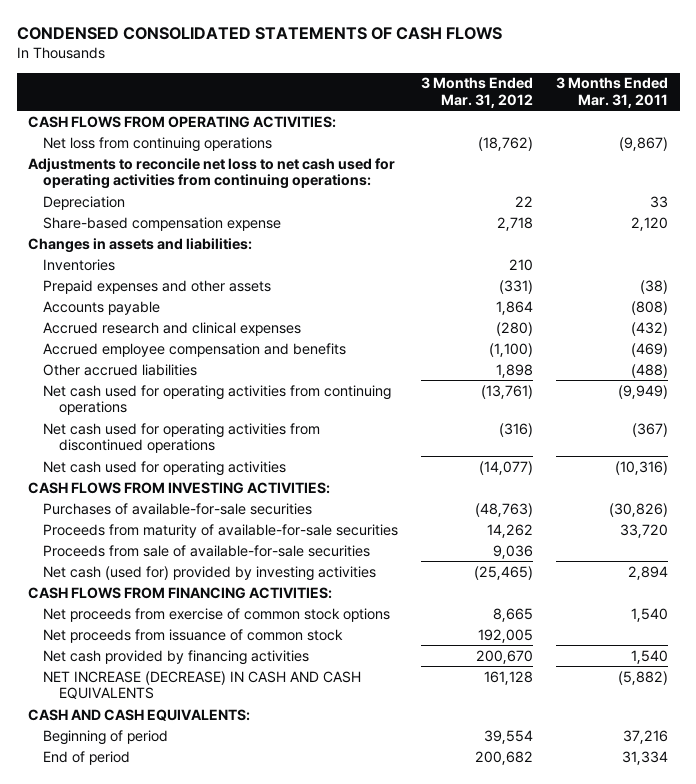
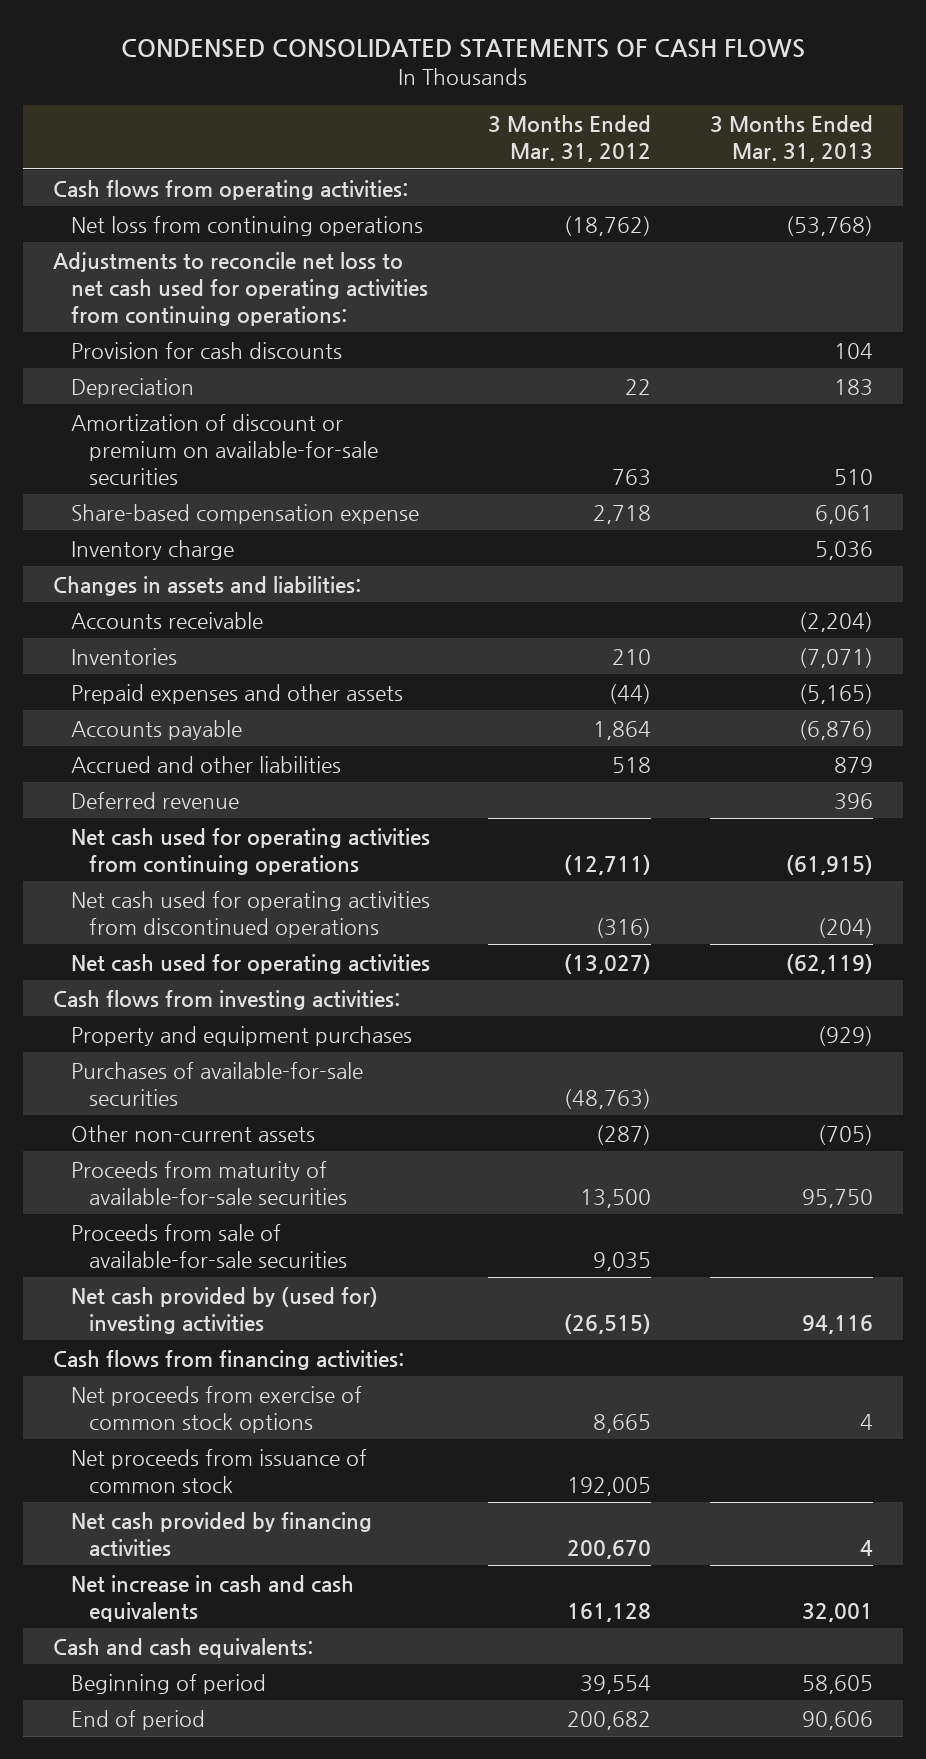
- | 3 Months Ended Mar. 31, 2012 | 3 Months Ended Mar. 31, 2011
+ | 3 Months Ended Mar. 31, 2012 | 3 Months Ended Mar. 31, 2013
- CASH FLOWS FROM OPERATING ACTIVITIES:
+ Cash flows from operating activities:
+ Provision for cash discounts | | 104
+ Amortization of discount or premium on available-for-sale securities | 763 | 510
+ Inventory charge | | 5,036
+ Accounts receivable | | (2,204)
- Prepaid expenses and other assets | (331) | (38)
+ Prepaid expenses and other assets | (44) | (5,165)
- Accrued research and clinical expenses | (280) | (432)
- Accrued employee compensation and benefits | (1,100) | (469)
- Other accrued liabilities | 1,898 | (488)
- Net cash used for operating activities from continuing operations | (13,761) | (9,949)
+ Accrued and other liabilities | 518 | 879
+ Deferred revenue | | 396
+ Net cash used for operating activities from continuing operations | (12,711) | (61,915)
- Net cash used for operating activities | (14,077) | (10,316)
- CASH FLOWS FROM INVESTING ACTIVITIES:
+ Net cash used for operating activities | (13,027) | (62,119)
+ Cash flows from investing activities:
+ Property and equipment purchases | | (929)
- Proceeds from maturity of available-for-sale securities | 14,262 | 33,720
- Proceeds from sale of available-for-sale securities | 9,036 |
- Net cash (used for) provided by investing activities | (25,465) | 2,894
- CASH FLOWS FROM FINANCING ACTIVITIES:
+ Other non-current assets | (287) | (705)
+ Proceeds from maturity of available-for-sale securities | 13,500 | 95,750
+ Proceeds from sale of available-for-sale securities | 9,035 |
+ Net cash provided by (used for) investing activities | (26,515) | 94,116
+ Cash flows from financing activities:
- NET INCREASE (DECREASE) IN CASH AND CASH EQUIVALENTS | 161,128 | (5,882)
- CASH AND CASH EQUIVALENTS:
+ Net increase in cash and cash equivalents | 161,128 | 32,001
+ Cash and cash equivalents:

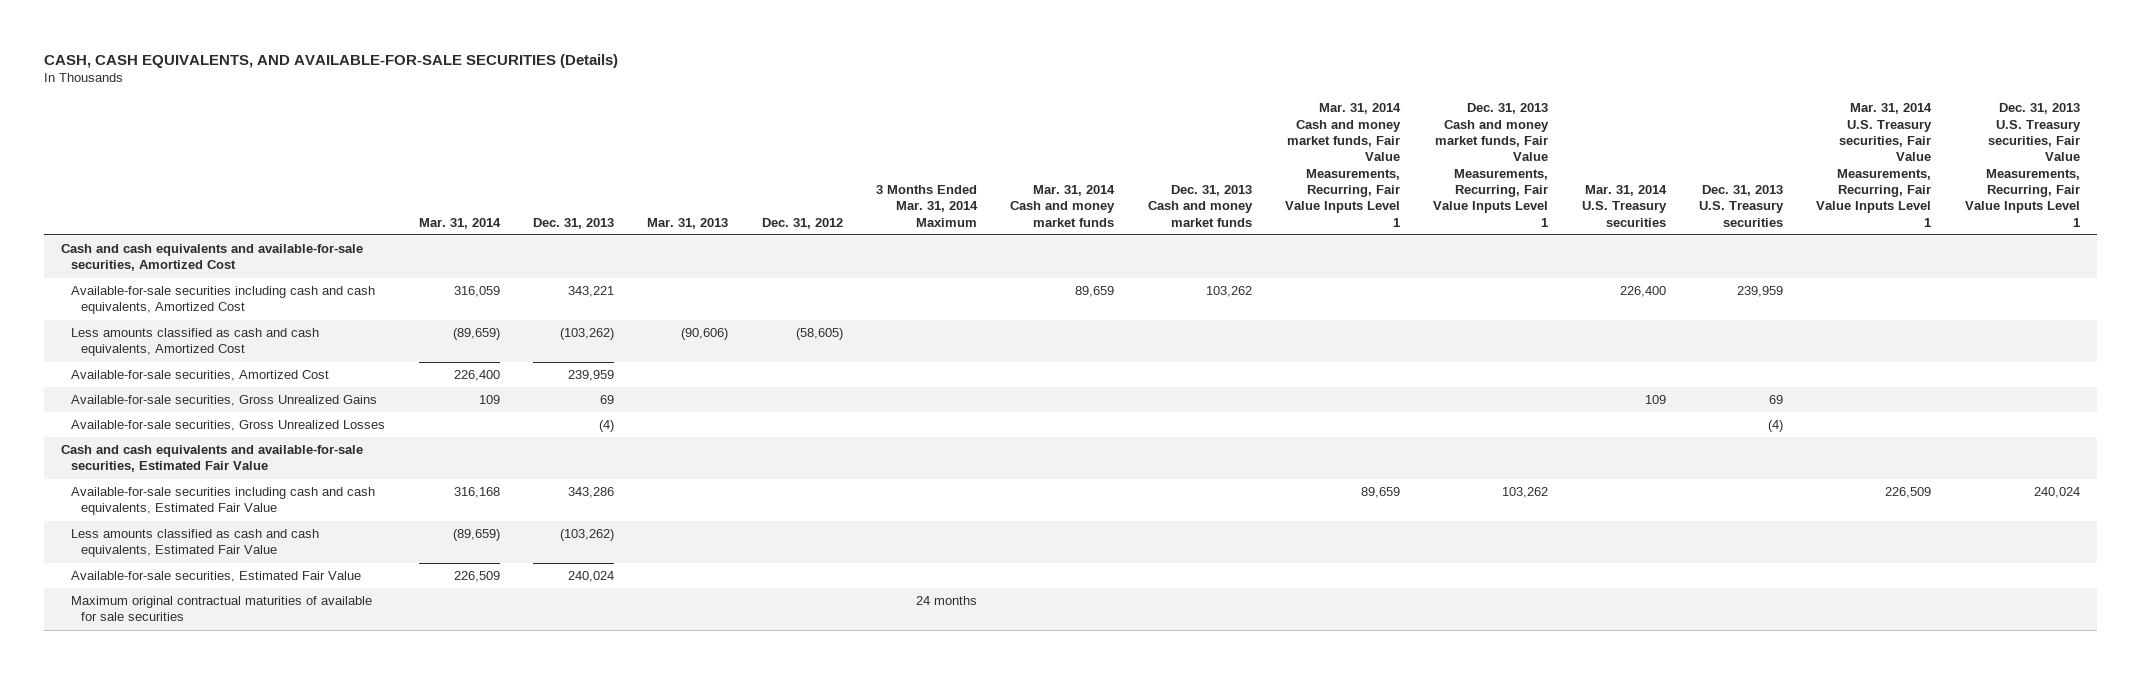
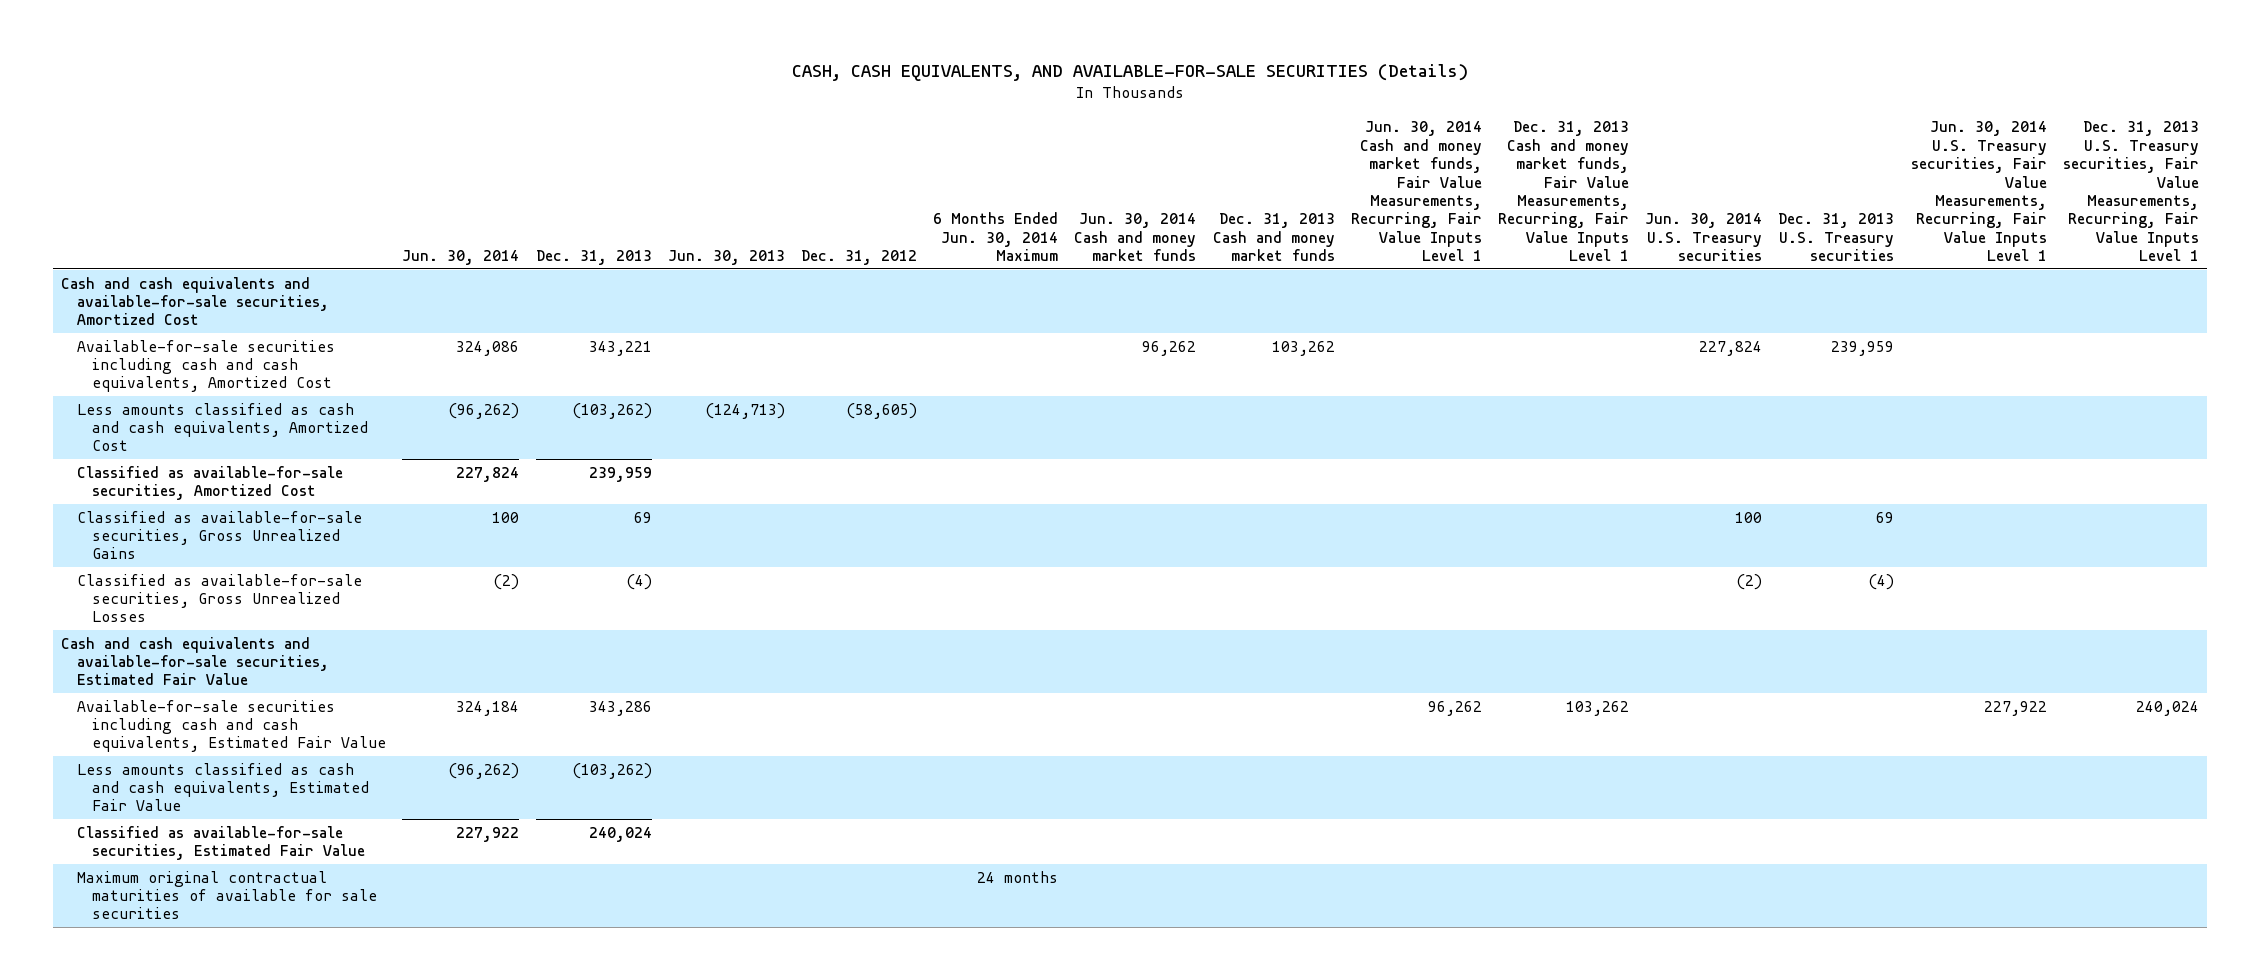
- | Mar. 31, 2014 | Dec. 31, 2013 | Mar. 31, 2013 | Dec. 31, 2012 | 3 Months Ended Mar. 31, 2014 Maximum | Mar. 31, 2014 Cash and money market funds | Dec. 31, 2013 Cash and money market funds | Mar. 31, 2014 Cash and money market funds, Fair Value Measurements, Recurring, Fair Value Inputs Level 1 | Dec. 31, 2013 Cash and money market funds, Fair Value Measurements, Recurring, Fair Value Inputs Level 1 | Mar. 31, 2014 U.S. Treasury securities | Dec. 31, 2013 U.S. Treasury securities | Mar. 31, 2014 U.S. Treasury securities, Fair Value Measurements, Recurring, Fair Value Inputs Level 1 | Dec. 31, 2013 U.S. Treasury securities, Fair Value Measurements, Recurring, Fair Value Inputs Level 1
+ | Jun. 30, 2014 | Dec. 31, 2013 | Jun. 30, 2013 | Dec. 31, 2012 | 6 Months Ended Jun. 30, 2014 Maximum | Jun. 30, 2014 Cash and money market funds | Dec. 31, 2013 Cash and money market funds | Jun. 30, 2014 Cash and money market funds, Fair Value Measurements, Recurring, Fair Value Inputs Level 1 | Dec. 31, 2013 Cash and money market funds, Fair Value Measurements, Recurring, Fair Value Inputs Level 1 | Jun. 30, 2014 U.S. Treasury securities | Dec. 31, 2013 U.S. Treasury securities | Jun. 30, 2014 U.S. Treasury securities, Fair Value Measurements, Recurring, Fair Value Inputs Level 1 | Dec. 31, 2013 U.S. Treasury securities, Fair Value Measurements, Recurring, Fair Value Inputs Level 1
- Available-for-sale securities, Amortized Cost | 226,400 | 239,959 | | | | | | | | | | |
- Available-for-sale securities, Gross Unrealized Gains | 109 | 69 | | | | | | | | 109 | 69 | |
- Available-for-sale securities, Gross Unrealized Losses | | (4) | | | | | | | | | (4) | |
+ Classified as available-for-sale securities, Amortized Cost | 227,824 | 239,959 | | | | | | | | | | |
+ Classified as available-for-sale securities, Gross Unrealized Gains | 100 | 69 | | | | | | | | 100 | 69 | |
+ Classified as available-for-sale securities, Gross Unrealized Losses | (2) | (4) | | | | | | | | (2) | (4) | |
- Available-for-sale securities, Estimated Fair Value | 226,509 | 240,024 | | | | | | | | | | |
+ Classified as available-for-sale securities, Estimated Fair Value | 227,922 | 240,024 | | | | | | | | | | |

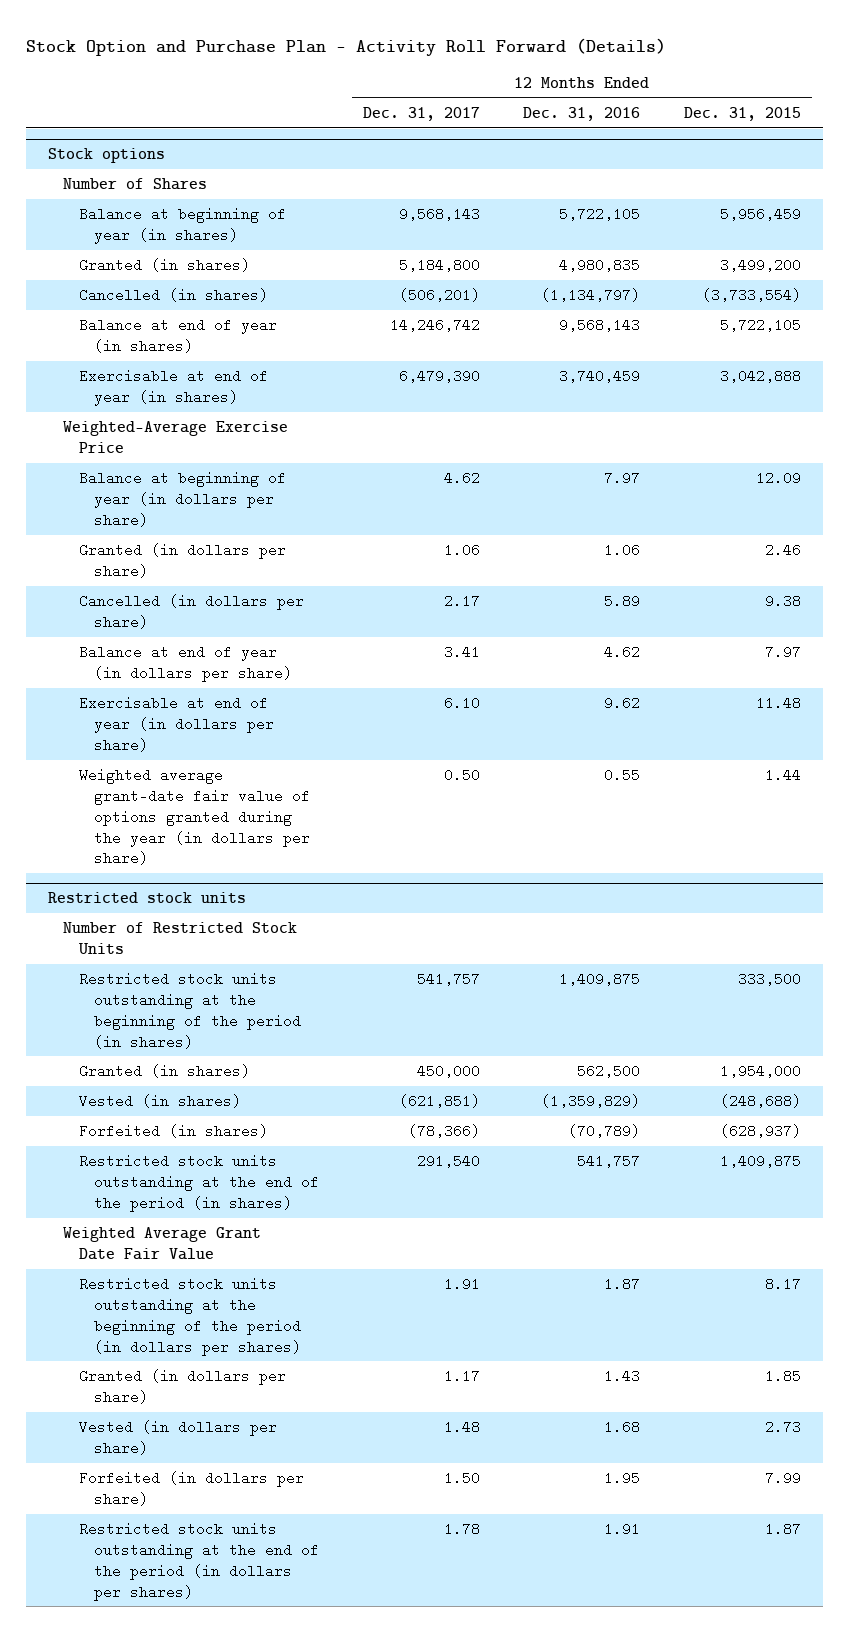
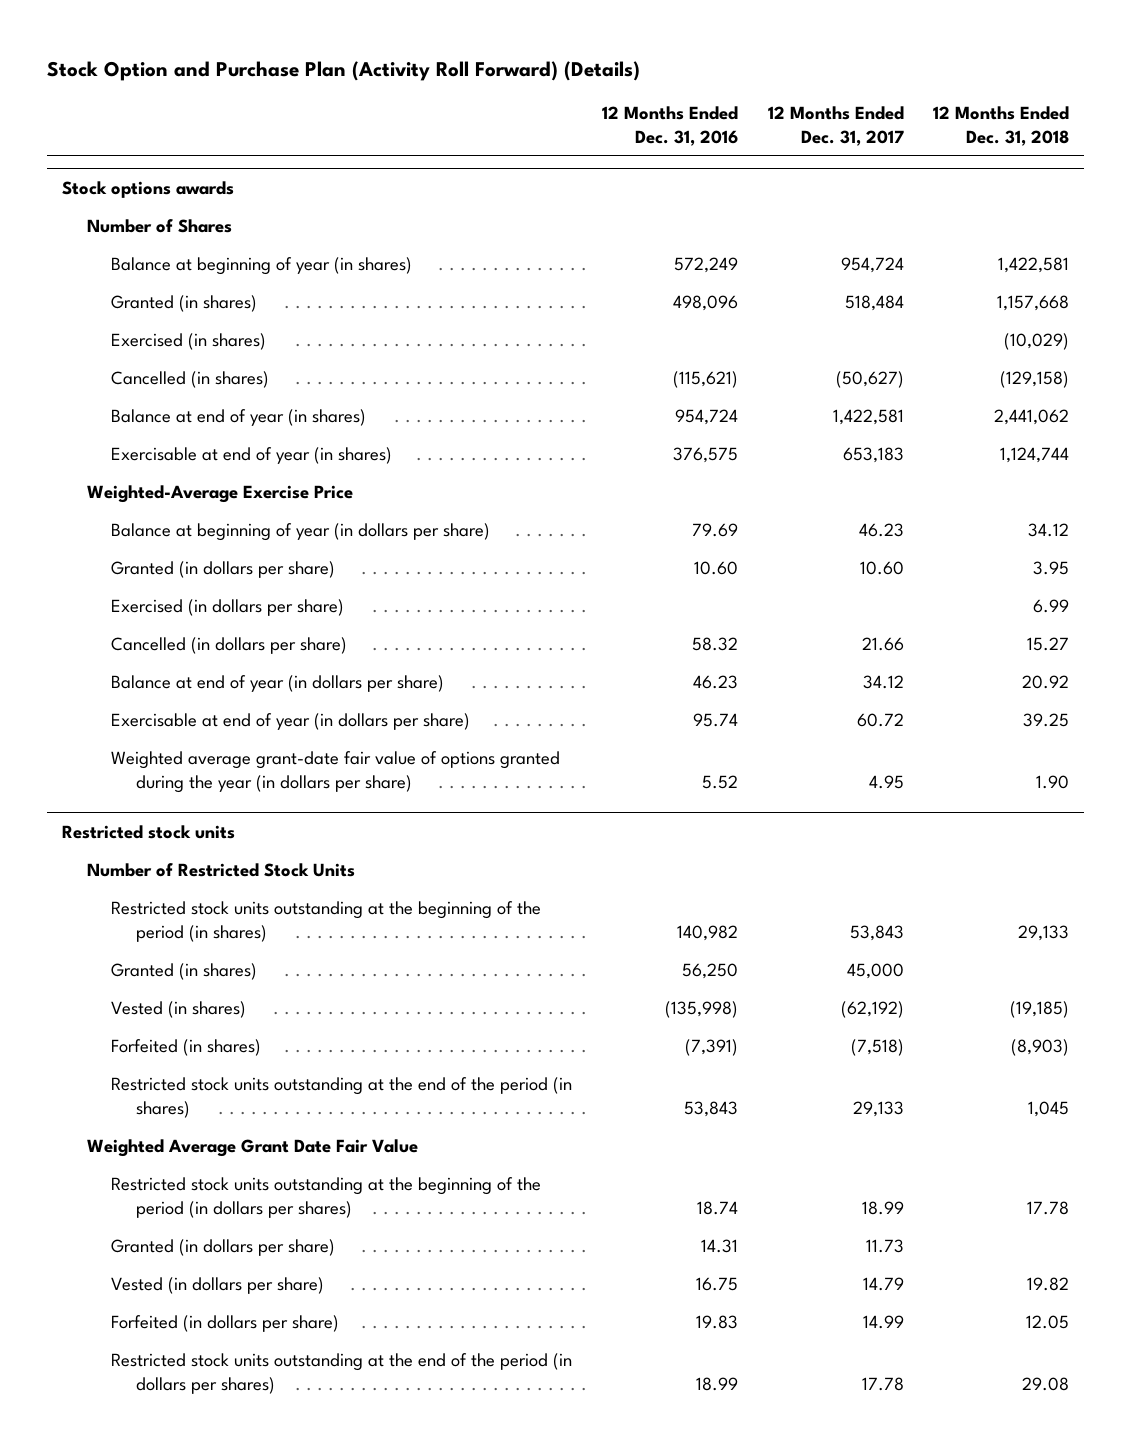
- Stock Option and Purchase Plan - Activity Roll Forward (Details)
+ Stock Option and Purchase Plan (Activity Roll Forward) (Details)
- | 12 Months Ended Dec. 31, 2017 | 12 Months Ended Dec. 31, 2016 | 12 Months Ended Dec. 31, 2015
+ | 12 Months Ended Dec. 31, 2016 | 12 Months Ended Dec. 31, 2017 | 12 Months Ended Dec. 31, 2018
- Stock options
+ Stock options awards
- Balance at beginning of year (in shares) | 9,568,143 | 5,722,105 | 5,956,459
- Granted (in shares) | 5,184,800 | 4,980,835 | 3,499,200
- Cancelled (in shares) | (506,201) | (1,134,797) | (3,733,554)
- Balance at end of year (in shares) | 14,246,742 | 9,568,143 | 5,722,105
- Exercisable at end of year (in shares) | 6,479,390 | 3,740,459 | 3,042,888
+ Balance at beginning of year (in shares) | 572,249 | 954,724 | 1,422,581
+ Granted (in shares) | 498,096 | 518,484 | 1,157,668
+ Exercised (in shares) | | | (10,029)
+ Cancelled (in shares) | (115,621) | (50,627) | (129,158)
+ Balance at end of year (in shares) | 954,724 | 1,422,581 | 2,441,062
+ Exercisable at end of year (in shares) | 376,575 | 653,183 | 1,124,744
- Balance at beginning of year (in dollars per share) | 4.62 | 7.97 | 12.09
- Granted (in dollars per share) | 1.06 | 1.06 | 2.46
- Cancelled (in dollars per share) | 2.17 | 5.89 | 9.38
- Balance at end of year (in dollars per share) | 3.41 | 4.62 | 7.97
- Exercisable at end of year (in dollars per share) | 6.10 | 9.62 | 11.48
- Weighted average grant-date fair value of options granted during the year (in dollars per share) | 0.50 | 0.55 | 1.44
+ Balance at beginning of year (in dollars per share) | 79.69 | 46.23 | 34.12
+ Granted (in dollars per share) | 10.60 | 10.60 | 3.95
+ Exercised (in dollars per share) | | | 6.99
+ Cancelled (in dollars per share) | 58.32 | 21.66 | 15.27
+ Balance at end of year (in dollars per share) | 46.23 | 34.12 | 20.92
+ Exercisable at end of year (in dollars per share) | 95.74 | 60.72 | 39.25
+ Weighted average grant-date fair value of options granted during the year (in dollars per share) | 5.52 | 4.95 | 1.90
@ Restricted stock units
- Restricted stock units outstanding at the beginning of the period (in shares) | 541,757 | 1,409,875 | 333,500
- Granted (in shares) | 450,000 | 562,500 | 1,954,000
- Vested (in shares) | (621,851) | (1,359,829) | (248,688)
- Forfeited (in shares) | (78,366) | (70,789) | (628,937)
- Restricted stock units outstanding at the end of the period (in shares) | 291,540 | 541,757 | 1,409,875
+ Restricted stock units outstanding at the beginning of the period (in shares) | 140,982 | 53,843 | 29,133
+ Granted (in shares) | 56,250 | 45,000 |
+ Vested (in shares) | (135,998) | (62,192) | (19,185)
+ Forfeited (in shares) | (7,391) | (7,518) | (8,903)
+ Restricted stock units outstanding at the end of the period (in shares) | 53,843 | 29,133 | 1,045
- Restricted stock units outstanding at the beginning of the period (in dollars per shares) | 1.91 | 1.87 | 8.17
- Granted (in dollars per share) | 1.17 | 1.43 | 1.85
- Vested (in dollars per share) | 1.48 | 1.68 | 2.73
- Forfeited (in dollars per share) | 1.50 | 1.95 | 7.99
- Restricted stock units outstanding at the end of the period (in dollars per shares) | 1.78 | 1.91 | 1.87
+ Restricted stock units outstanding at the beginning of the period (in dollars per shares) | 18.74 | 18.99 | 17.78
+ Granted (in dollars per share) | 14.31 | 11.73 |
+ Vested (in dollars per share) | 16.75 | 14.79 | 19.82
+ Forfeited (in dollars per share) | 19.83 | 14.99 | 12.05
+ Restricted stock units outstanding at the end of the period (in dollars per shares) | 18.99 | 17.78 | 29.08

